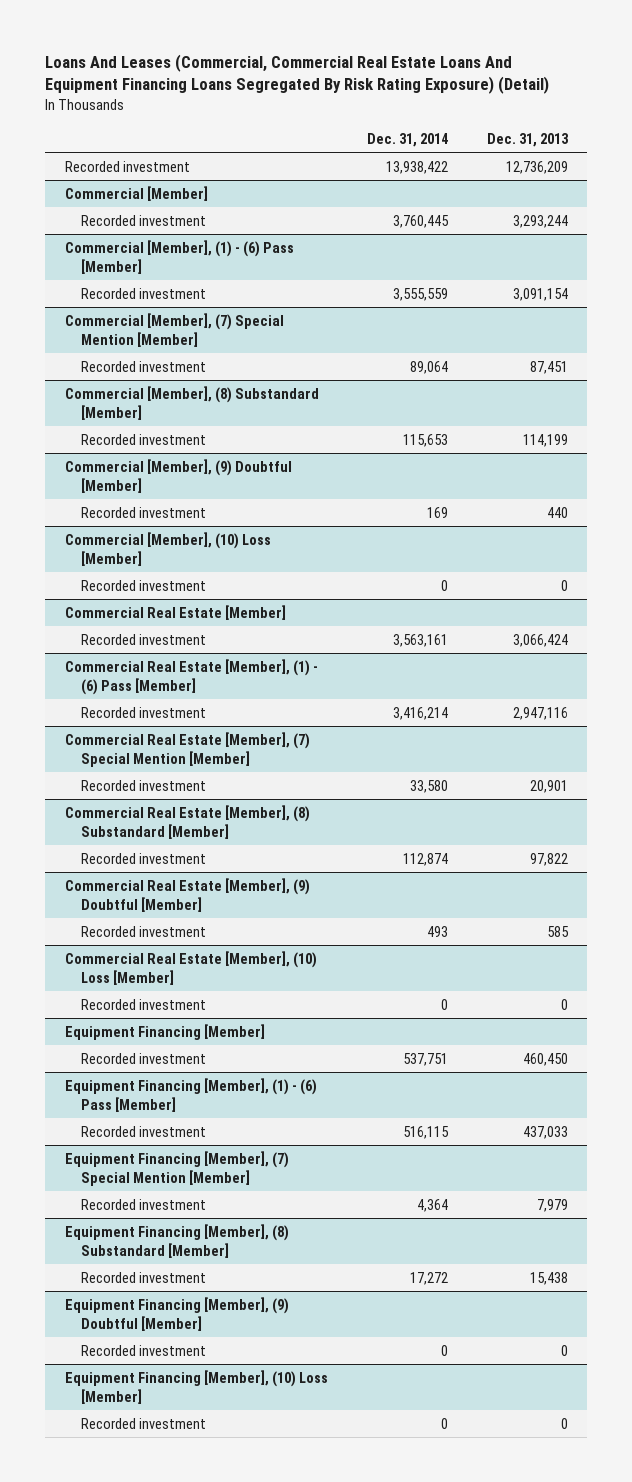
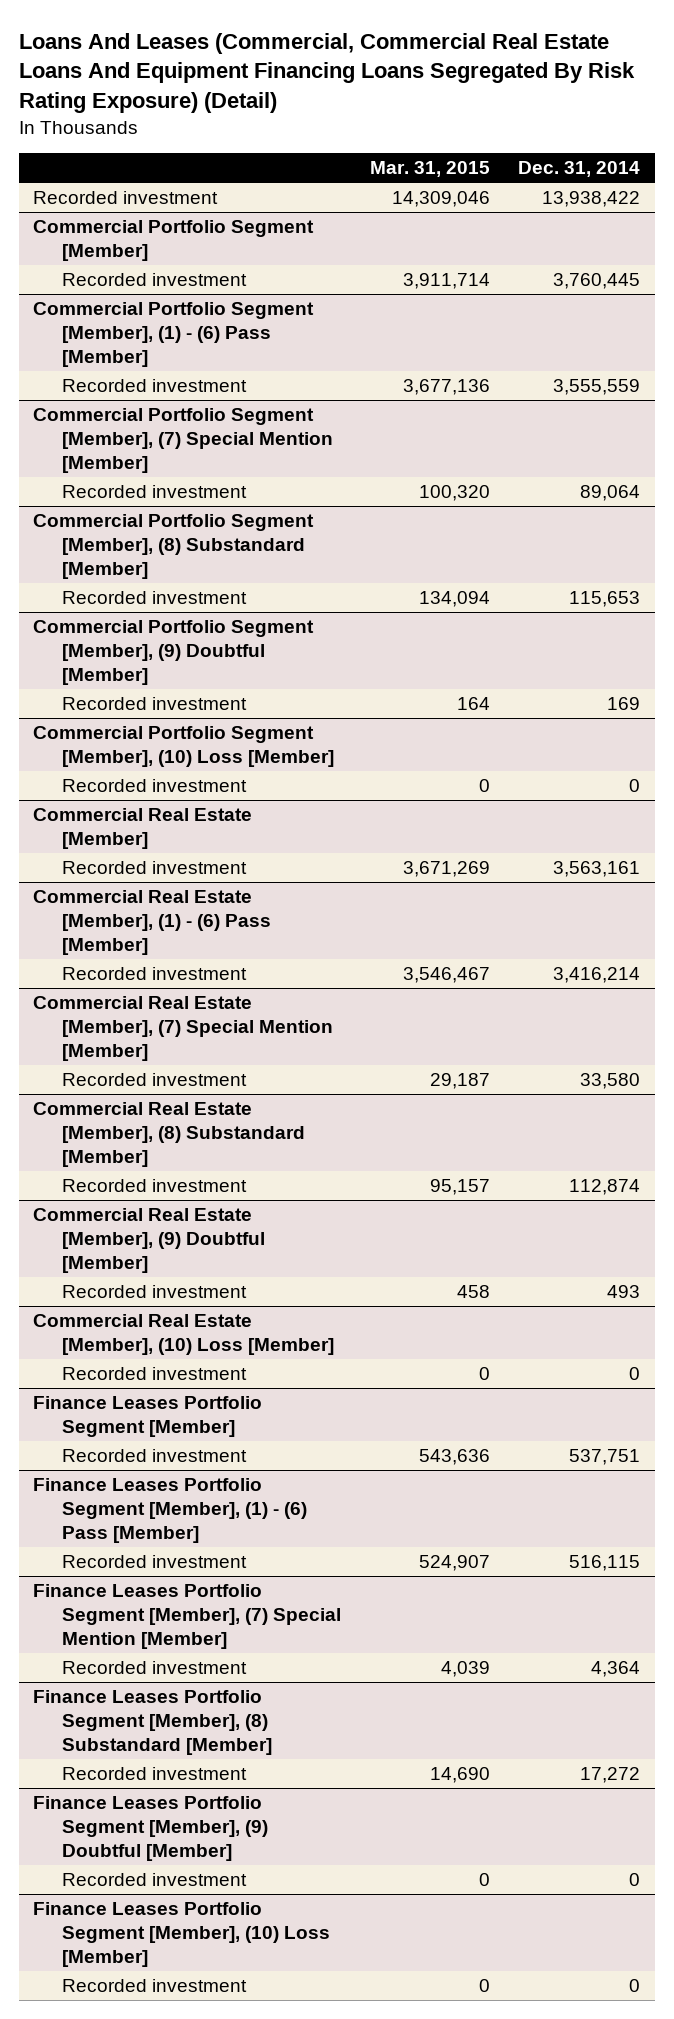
- | Dec. 31, 2014 | Dec. 31, 2013
+ | Mar. 31, 2015 | Dec. 31, 2014
- Commercial [Member]
+ Commercial Portfolio Segment [Member]
- Commercial [Member], (1) - (6) Pass [Member]
+ Commercial Portfolio Segment [Member], (1) - (6) Pass [Member]
- Commercial [Member], (7) Special Mention [Member]
+ Commercial Portfolio Segment [Member], (7) Special Mention [Member]
- Commercial [Member], (8) Substandard [Member]
+ Commercial Portfolio Segment [Member], (8) Substandard [Member]
- Commercial [Member], (9) Doubtful [Member]
+ Commercial Portfolio Segment [Member], (9) Doubtful [Member]
- Commercial [Member], (10) Loss [Member]
+ Commercial Portfolio Segment [Member], (10) Loss [Member]
- Equipment Financing [Member]
+ Finance Leases Portfolio Segment [Member]
- Equipment Financing [Member], (1) - (6) Pass [Member]
+ Finance Leases Portfolio Segment [Member], (1) - (6) Pass [Member]
- Equipment Financing [Member], (7) Special Mention [Member]
+ Finance Leases Portfolio Segment [Member], (7) Special Mention [Member]
- Equipment Financing [Member], (8) Substandard [Member]
+ Finance Leases Portfolio Segment [Member], (8) Substandard [Member]
- Equipment Financing [Member], (9) Doubtful [Member]
+ Finance Leases Portfolio Segment [Member], (9) Doubtful [Member]
- Equipment Financing [Member], (10) Loss [Member]
+ Finance Leases Portfolio Segment [Member], (10) Loss [Member]

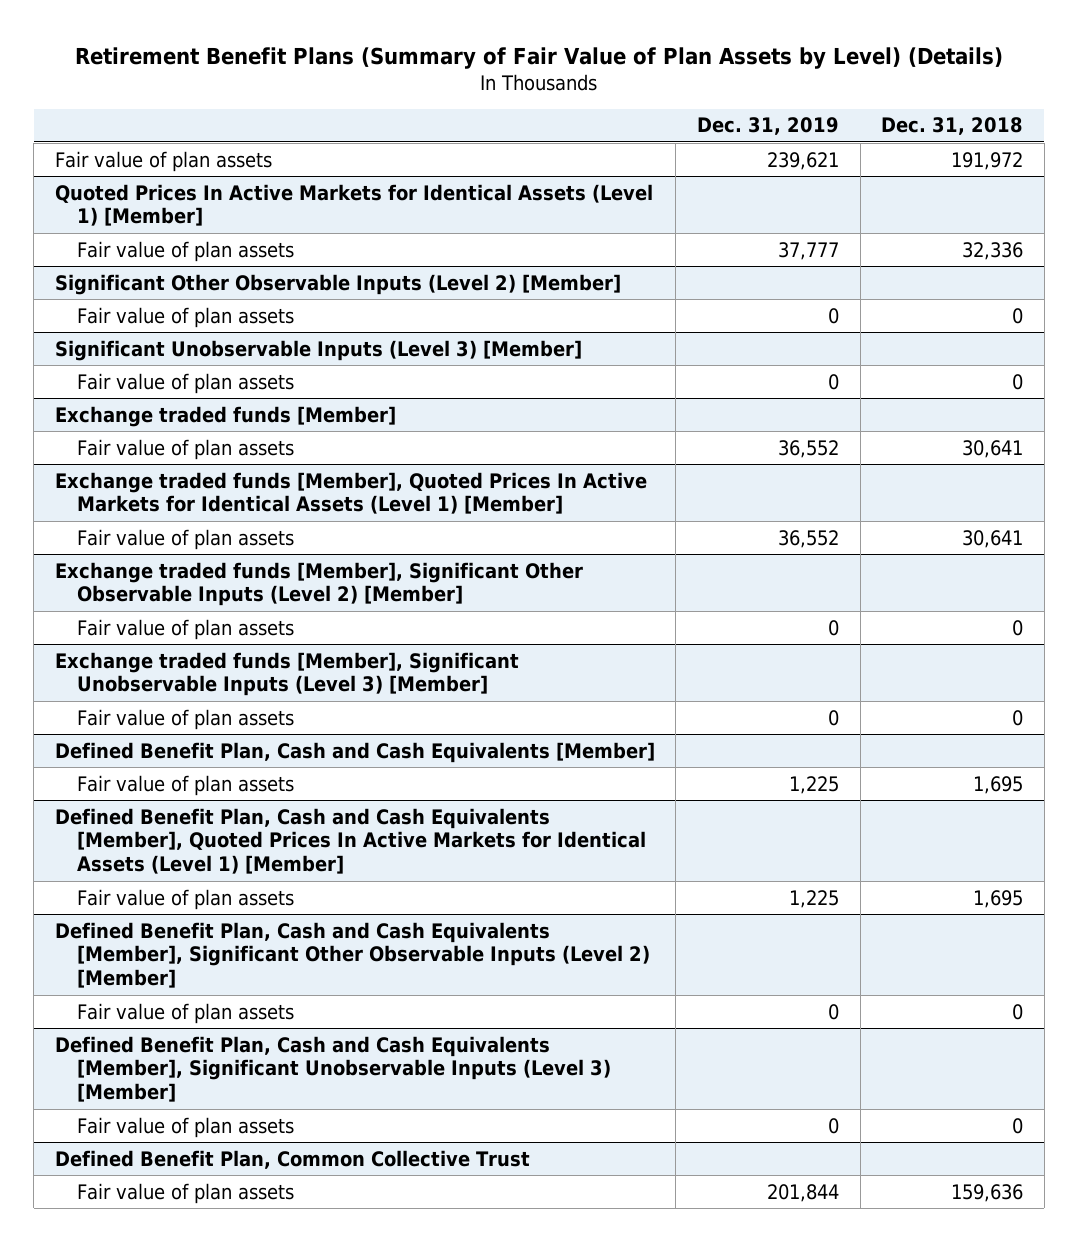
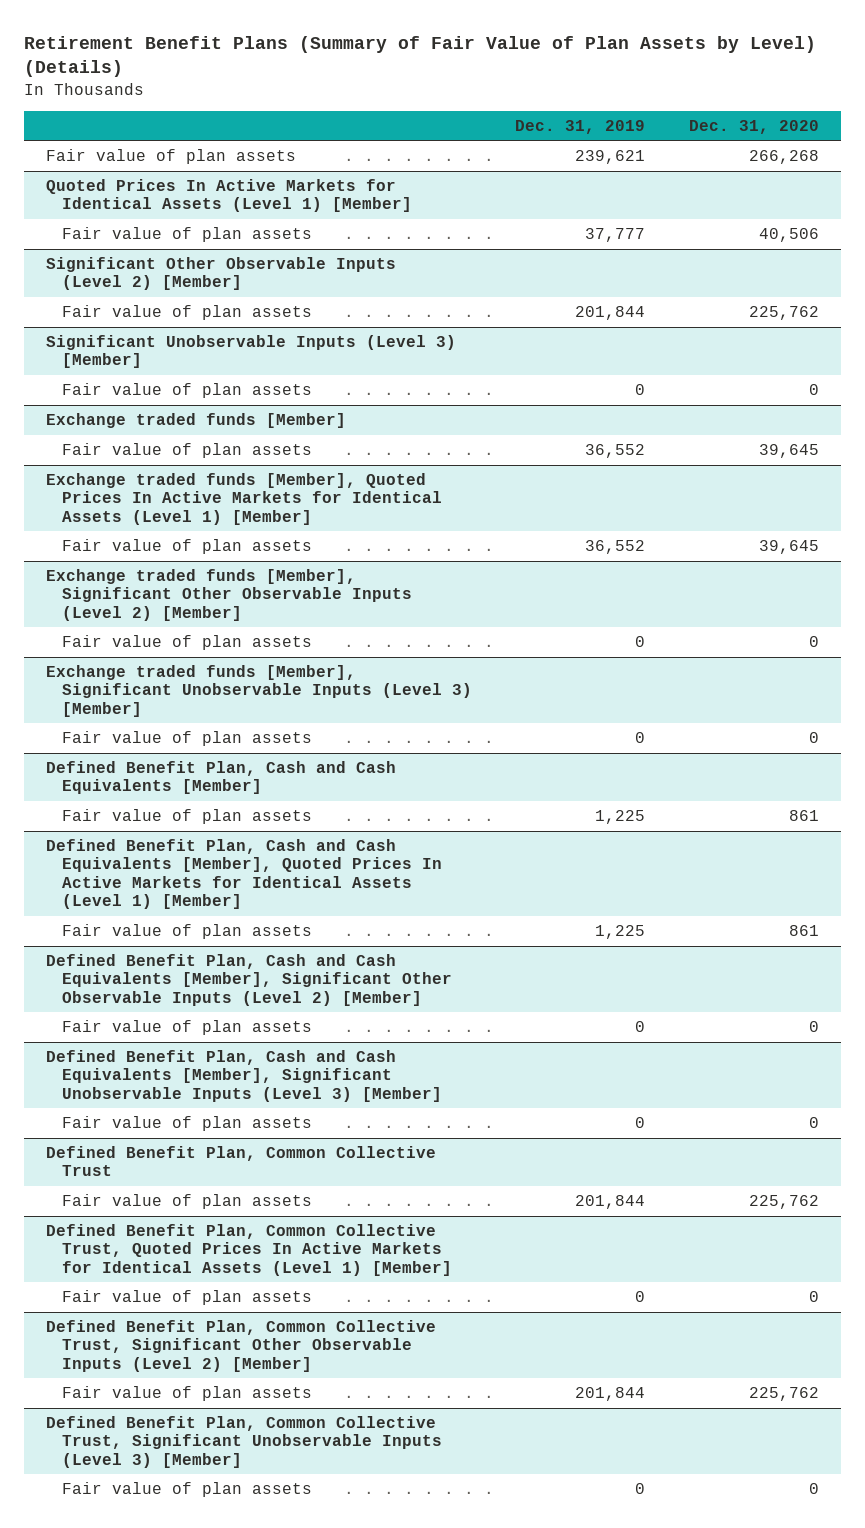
- | Dec. 31, 2019 | Dec. 31, 2018
+ | Dec. 31, 2019 | Dec. 31, 2020
@ Significant Other Observable Inputs (Level 2) [Member]
- Fair value of plan assets | 0 | 0
+ Fair value of plan assets | 201,844 | 225,762
+ Defined Benefit Plan, Common Collective Trust, Quoted Prices In Active Markets for Identical Assets (Level 1) [Member]
+ Fair value of plan assets | 0 | 0
+ Defined Benefit Plan, Common Collective Trust, Significant Other Observable Inputs (Level 2) [Member]
+ Fair value of plan assets | 201,844 | 225,762
+ Defined Benefit Plan, Common Collective Trust, Significant Unobservable Inputs (Level 3) [Member]
+ Fair value of plan assets | 0 | 0

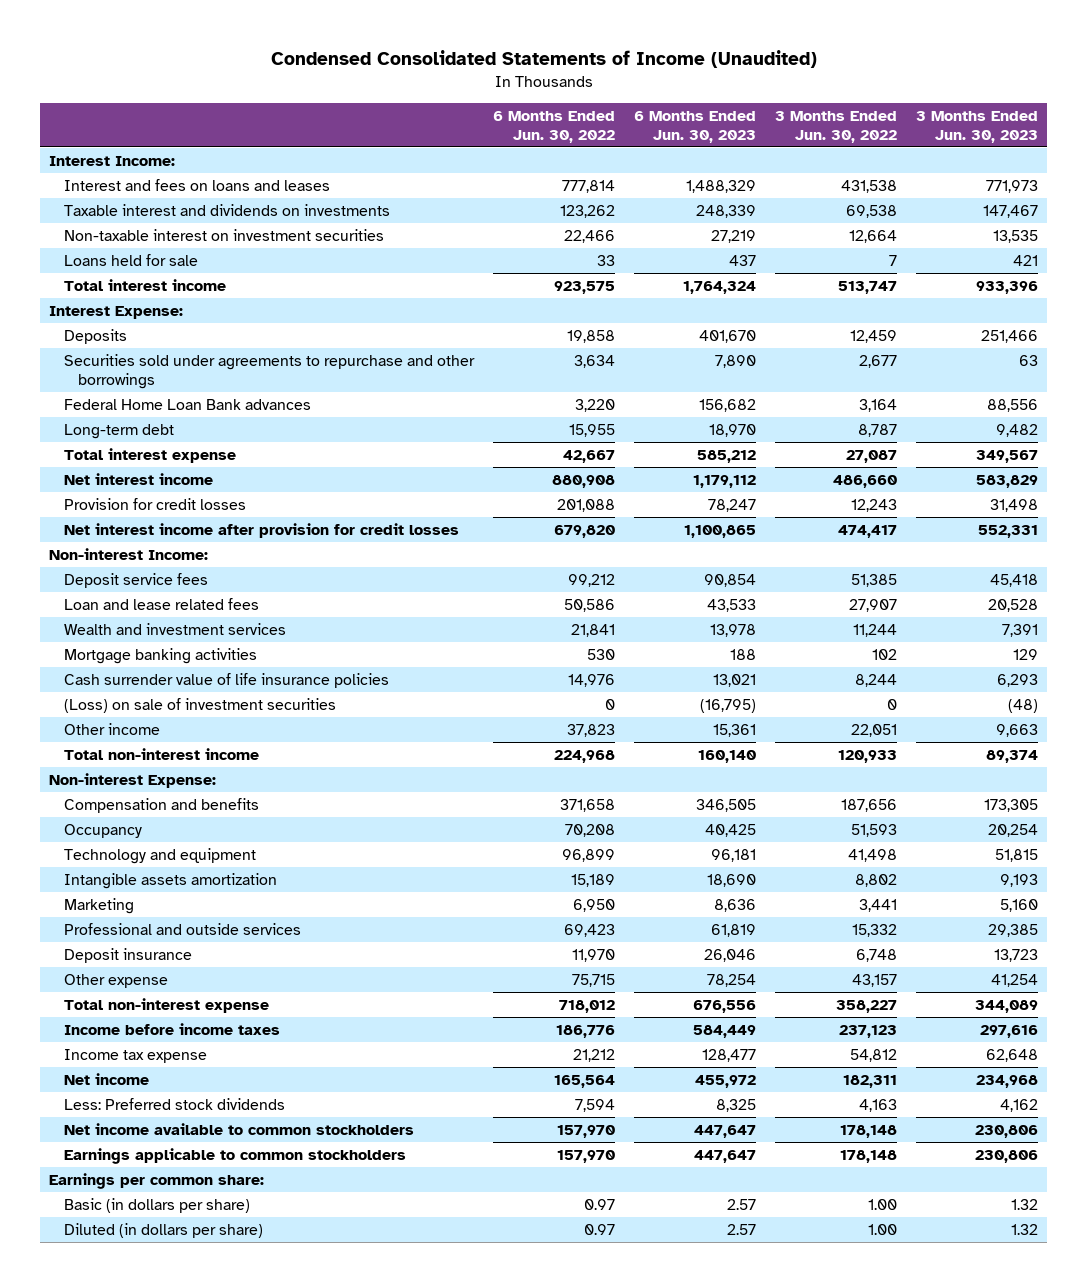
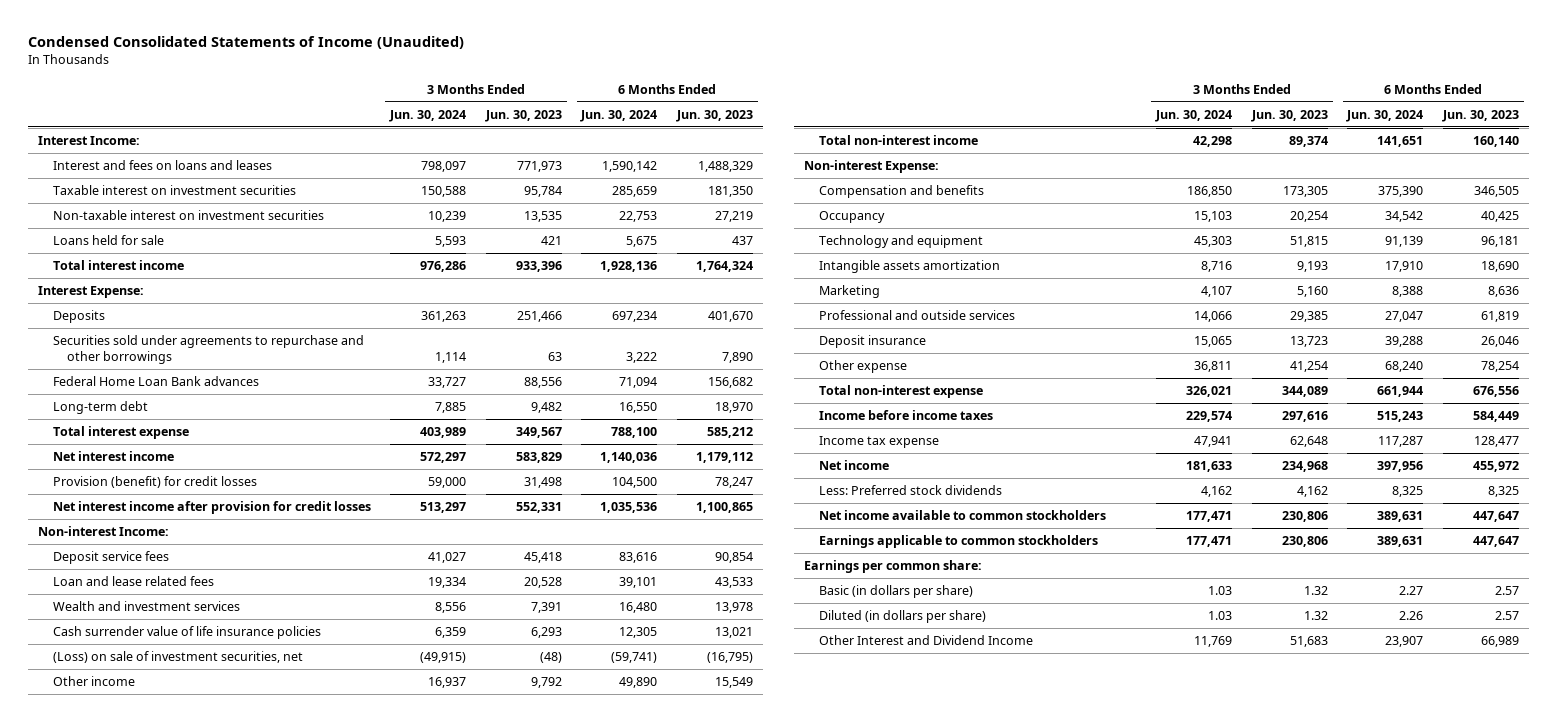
- | 6 Months Ended Jun. 30, 2022 | 6 Months Ended Jun. 30, 2023 | 3 Months Ended Jun. 30, 2022 | 3 Months Ended Jun. 30, 2023
+ | 3 Months Ended Jun. 30, 2024 | 3 Months Ended Jun. 30, 2023 | 6 Months Ended Jun. 30, 2024 | 6 Months Ended Jun. 30, 2023
- Taxable interest and dividends on investments | 123,262 | 248,339 | 69,538 | 147,467
+ Taxable interest on investment securities | 150,588 | 95,784 | 285,659 | 181,350
- Provision for credit losses | 201,088 | 78,247 | 12,243 | 31,498
+ Provision (benefit) for credit losses | 59,000 | 31,498 | 104,500 | 78,247
- Mortgage banking activities | 530 | 188 | 102 | 129
- (Loss) on sale of investment securities | 0 | (16,795) | 0 | (48)
- Other income | 37,823 | 15,361 | 22,051 | 9,663
+ (Loss) on sale of investment securities, net | (49,915) | (48) | (59,741) | (16,795)
+ Other income | 16,937 | 9,792 | 49,890 | 15,549
+ Other Interest and Dividend Income | 11,769 | 51,683 | 23,907 | 66,989

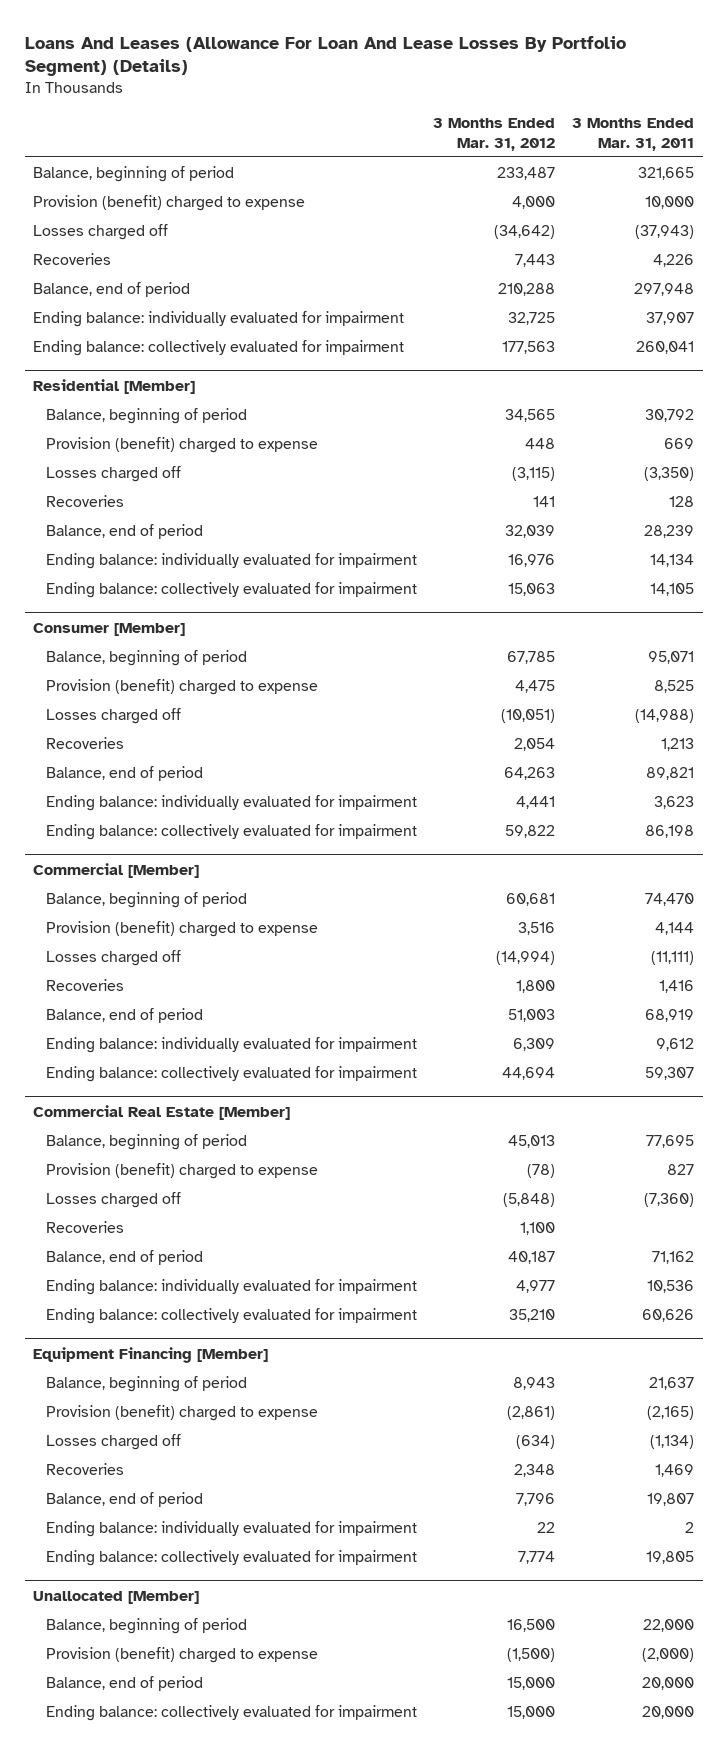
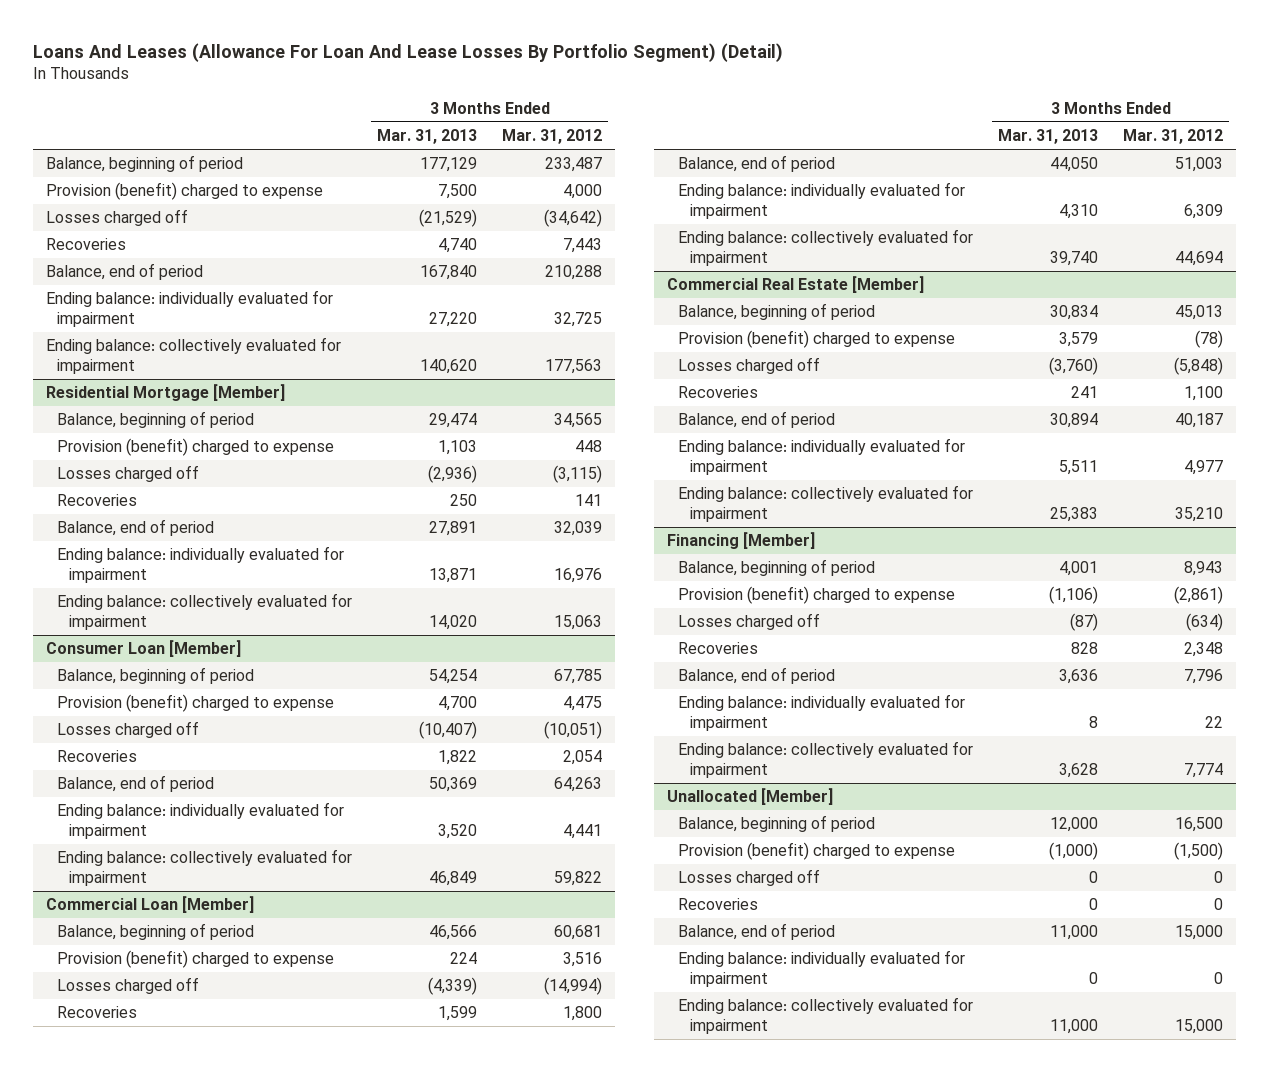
- Loans And Leases (Allowance For Loan And Lease Losses By Portfolio Segment) (Details)
+ Loans And Leases (Allowance For Loan And Lease Losses By Portfolio Segment) (Detail)
- | 3 Months Ended Mar. 31, 2012 | 3 Months Ended Mar. 31, 2011
+ | 3 Months Ended Mar. 31, 2013 | 3 Months Ended Mar. 31, 2012
- Residential [Member]
+ Residential Mortgage [Member]
- Consumer [Member]
+ Consumer Loan [Member]
- Commercial [Member]
+ Commercial Loan [Member]
- Equipment Financing [Member]
+ Financing [Member]
@ Unallocated [Member]
+ Losses charged off | 0 | 0
+ Recoveries | 0 | 0
+ Ending balance: individually evaluated for impairment | 0 | 0

